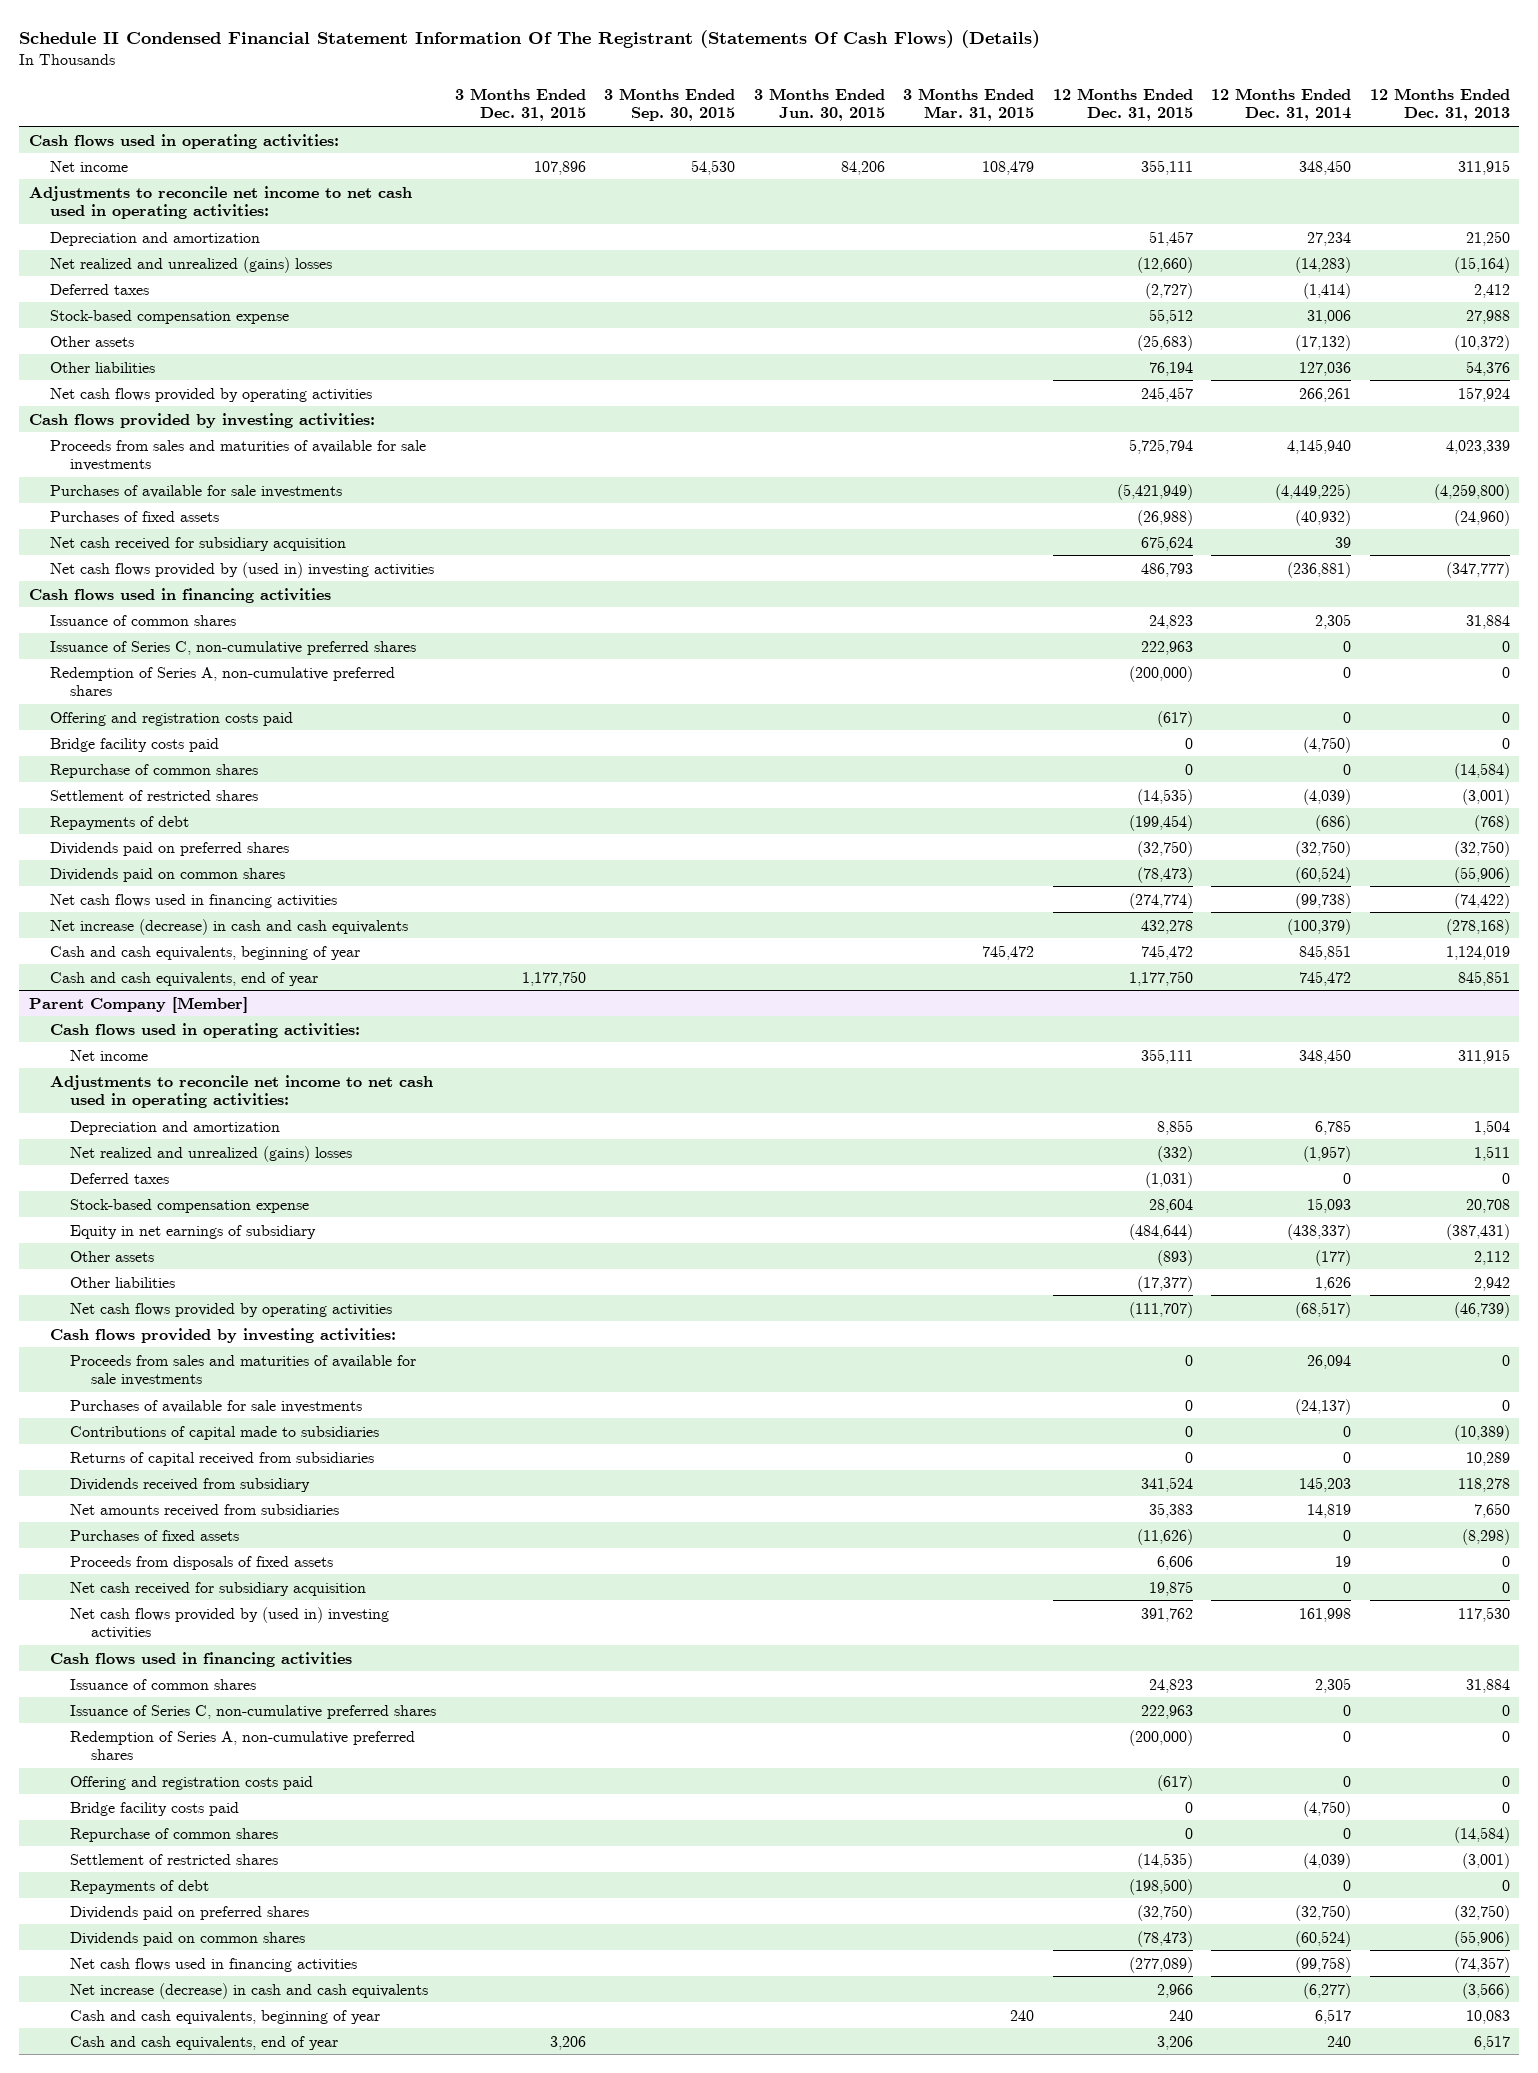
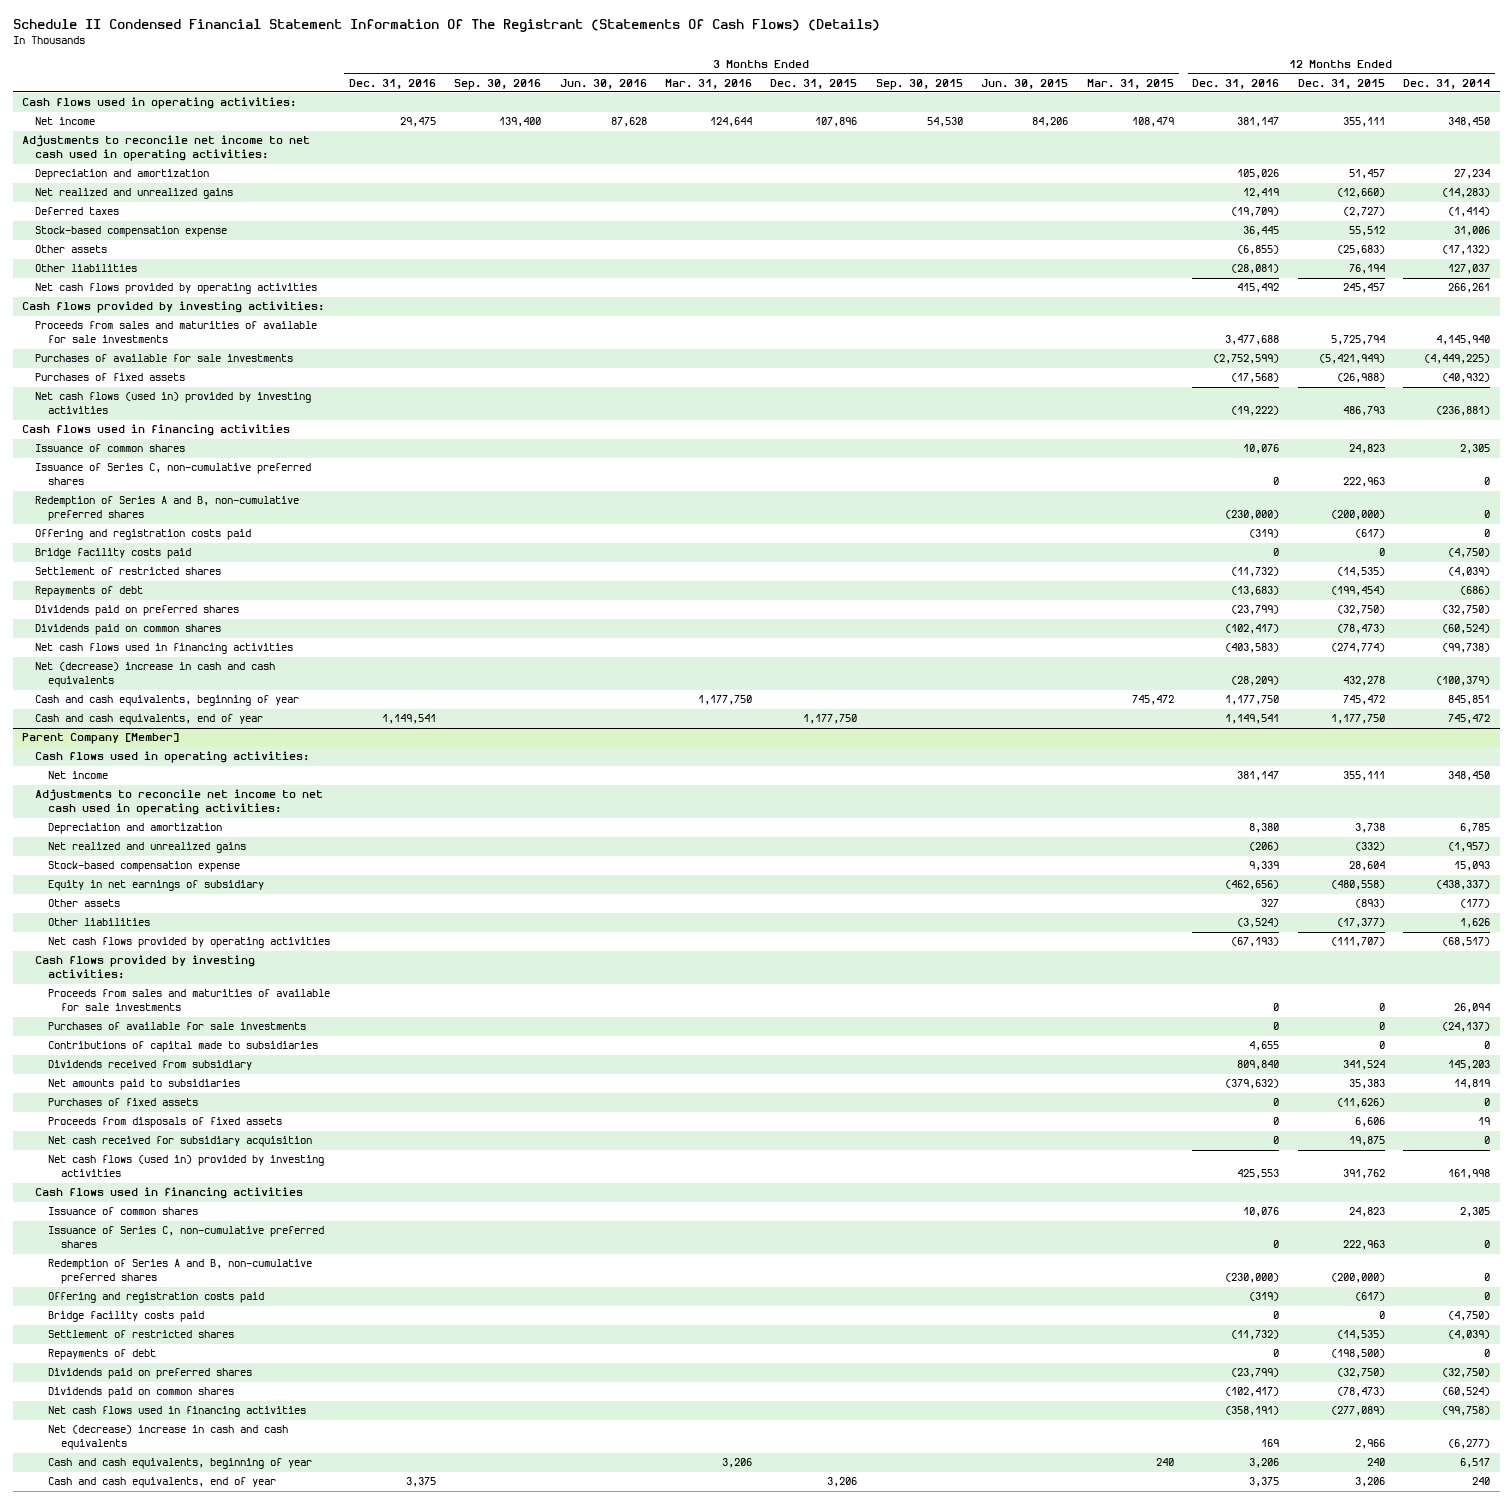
- | 3 Months Ended Dec. 31, 2015 | 3 Months Ended Sep. 30, 2015 | 3 Months Ended Jun. 30, 2015 | 3 Months Ended Mar. 31, 2015 | 12 Months Ended Dec. 31, 2015 | 12 Months Ended Dec. 31, 2014 | 12 Months Ended Dec. 31, 2013
+ | 3 Months Ended Dec. 31, 2016 | 3 Months Ended Sep. 30, 2016 | 3 Months Ended Jun. 30, 2016 | 3 Months Ended Mar. 31, 2016 | 3 Months Ended Dec. 31, 2015 | 3 Months Ended Sep. 30, 2015 | 3 Months Ended Jun. 30, 2015 | 3 Months Ended Mar. 31, 2015 | 12 Months Ended Dec. 31, 2016 | 12 Months Ended Dec. 31, 2015 | 12 Months Ended Dec. 31, 2014
- Net realized and unrealized (gains) losses | | | | | (12,660) | (14,283) | (15,164)
+ Net realized and unrealized gains | | | | | | | | | 12,419 | (12,660) | (14,283)
- Other liabilities | | | | | 76,194 | 127,036 | 54,376
+ Other liabilities | | | | | | | | | (28,081) | 76,194 | 127,037
- Net cash received for subsidiary acquisition | | | | | 675,624 | 39 |
- Net cash flows provided by (used in) investing activities | | | | | 486,793 | (236,881) | (347,777)
+ Net cash flows (used in) provided by investing activities | | | | | | | | | (19,222) | 486,793 | (236,881)
- Redemption of Series A, non-cumulative preferred shares | | | | | (200,000) | 0 | 0
+ Redemption of Series A and B, non-cumulative preferred shares | | | | | | | | | (230,000) | (200,000) | 0
- Repurchase of common shares | | | | | 0 | 0 | (14,584)
- Net increase (decrease) in cash and cash equivalents | | | | | 432,278 | (100,379) | (278,168)
+ Net (decrease) increase in cash and cash equivalents | | | | | | | | | (28,209) | 432,278 | (100,379)
@ Parent Company [Member]
- Depreciation and amortization | | | | | 8,855 | 6,785 | 1,504
- Net realized and unrealized (gains) losses | | | | | (332) | (1,957) | 1,511
- Deferred taxes | | | | | (1,031) | 0 | 0
+ Depreciation and amortization | | | | | | | | | 8,380 | 3,738 | 6,785
+ Net realized and unrealized gains | | | | | | | | | (206) | (332) | (1,957)
- Equity in net earnings of subsidiary | | | | | (484,644) | (438,337) | (387,431)
+ Equity in net earnings of subsidiary | | | | | | | | | (462,656) | (480,558) | (438,337)
- Returns of capital received from subsidiaries | | | | | 0 | 0 | 10,289
- Net amounts received from subsidiaries | | | | | 35,383 | 14,819 | 7,650
+ Net amounts paid to subsidiaries | | | | | | | | | (379,632) | 35,383 | 14,819
- Net cash flows provided by (used in) investing activities | | | | | 391,762 | 161,998 | 117,530
+ Net cash flows (used in) provided by investing activities | | | | | | | | | 425,553 | 391,762 | 161,998
- Redemption of Series A, non-cumulative preferred shares | | | | | (200,000) | 0 | 0
+ Redemption of Series A and B, non-cumulative preferred shares | | | | | | | | | (230,000) | (200,000) | 0
- Repurchase of common shares | | | | | 0 | 0 | (14,584)
- Net increase (decrease) in cash and cash equivalents | | | | | 2,966 | (6,277) | (3,566)
+ Net (decrease) increase in cash and cash equivalents | | | | | | | | | 169 | 2,966 | (6,277)

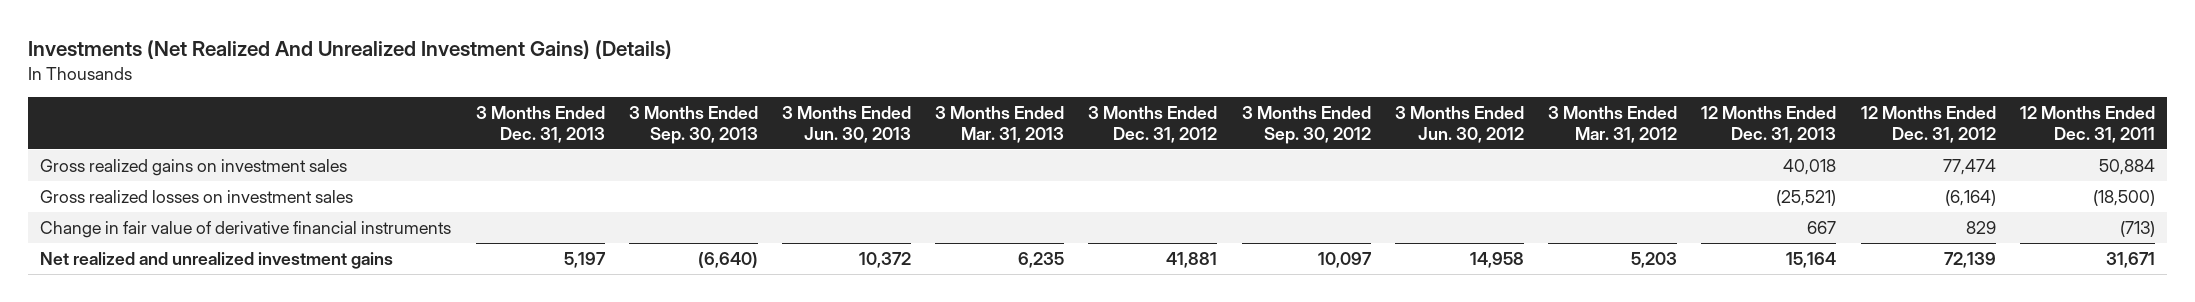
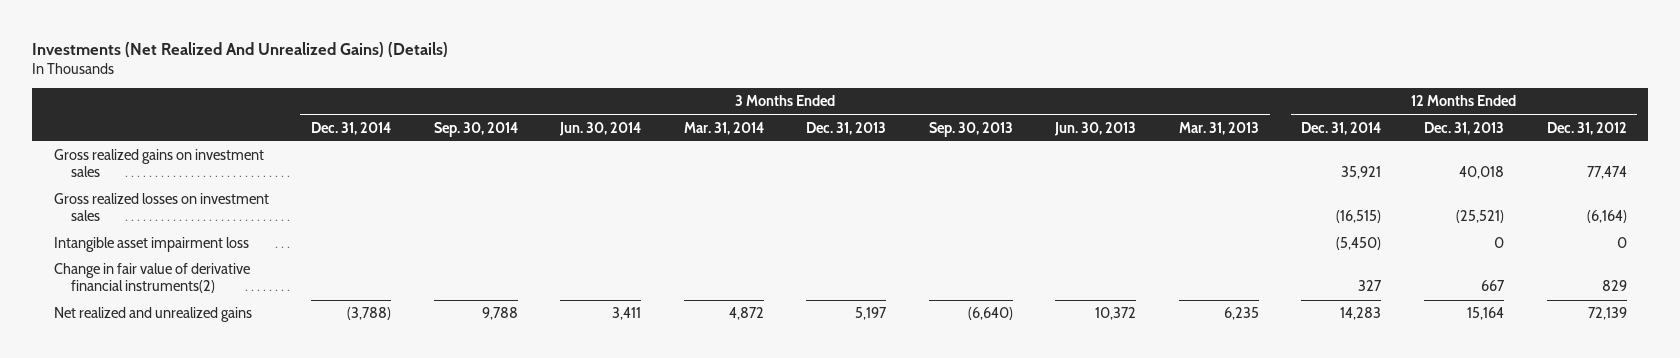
- Investments (Net Realized And Unrealized Investment Gains) (Details)
+ Investments (Net Realized And Unrealized Gains) (Details)
- | 3 Months Ended Dec. 31, 2013 | 3 Months Ended Sep. 30, 2013 | 3 Months Ended Jun. 30, 2013 | 3 Months Ended Mar. 31, 2013 | 3 Months Ended Dec. 31, 2012 | 3 Months Ended Sep. 30, 2012 | 3 Months Ended Jun. 30, 2012 | 3 Months Ended Mar. 31, 2012 | 12 Months Ended Dec. 31, 2013 | 12 Months Ended Dec. 31, 2012 | 12 Months Ended Dec. 31, 2011
+ | 3 Months Ended Dec. 31, 2014 | 3 Months Ended Sep. 30, 2014 | 3 Months Ended Jun. 30, 2014 | 3 Months Ended Mar. 31, 2014 | 3 Months Ended Dec. 31, 2013 | 3 Months Ended Sep. 30, 2013 | 3 Months Ended Jun. 30, 2013 | 3 Months Ended Mar. 31, 2013 | 12 Months Ended Dec. 31, 2014 | 12 Months Ended Dec. 31, 2013 | 12 Months Ended Dec. 31, 2012
- Change in fair value of derivative financial instruments | | | | | | | | | 667 | 829 | (713)
- Net realized and unrealized investment gains | 5,197 | (6,640) | 10,372 | 6,235 | 41,881 | 10,097 | 14,958 | 5,203 | 15,164 | 72,139 | 31,671
+ Intangible asset impairment loss | | | | | | | | | (5,450) | 0 | 0
+ Change in fair value of derivative financial instruments(2) | | | | | | | | | 327 | 667 | 829
+ Net realized and unrealized gains | (3,788) | 9,788 | 3,411 | 4,872 | 5,197 | (6,640) | 10,372 | 6,235 | 14,283 | 15,164 | 72,139

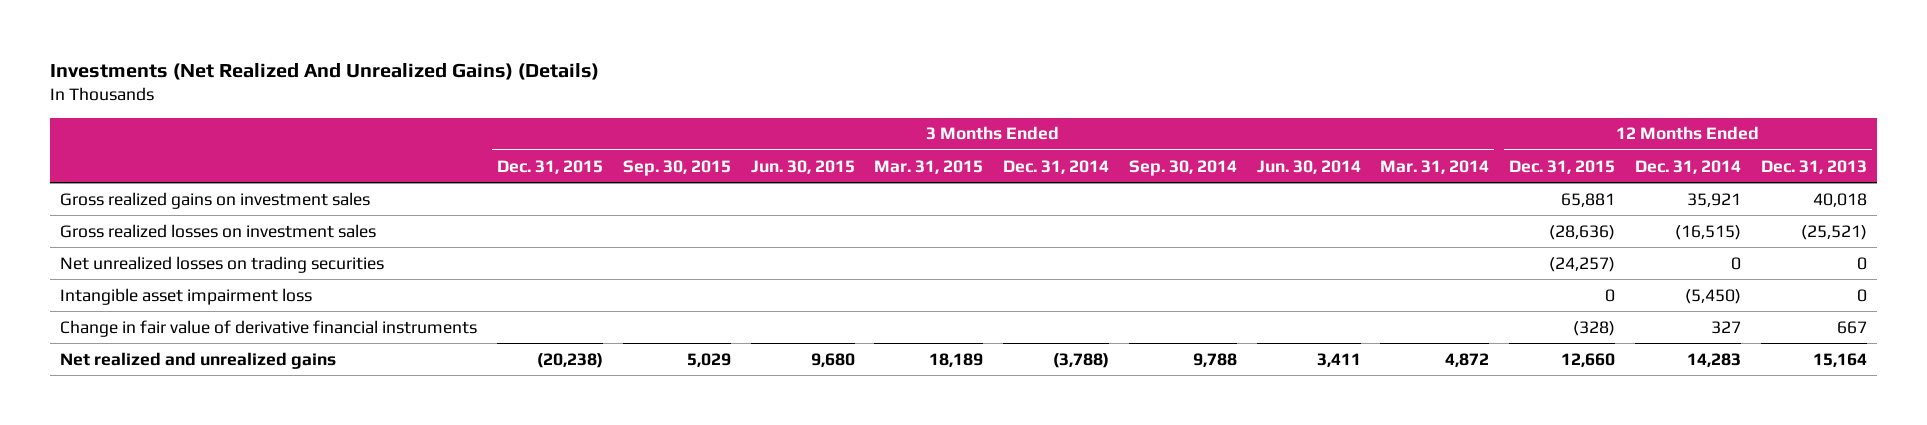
- | 3 Months Ended Dec. 31, 2014 | 3 Months Ended Sep. 30, 2014 | 3 Months Ended Jun. 30, 2014 | 3 Months Ended Mar. 31, 2014 | 3 Months Ended Dec. 31, 2013 | 3 Months Ended Sep. 30, 2013 | 3 Months Ended Jun. 30, 2013 | 3 Months Ended Mar. 31, 2013 | 12 Months Ended Dec. 31, 2014 | 12 Months Ended Dec. 31, 2013 | 12 Months Ended Dec. 31, 2012
+ | 3 Months Ended Dec. 31, 2015 | 3 Months Ended Sep. 30, 2015 | 3 Months Ended Jun. 30, 2015 | 3 Months Ended Mar. 31, 2015 | 3 Months Ended Dec. 31, 2014 | 3 Months Ended Sep. 30, 2014 | 3 Months Ended Jun. 30, 2014 | 3 Months Ended Mar. 31, 2014 | 12 Months Ended Dec. 31, 2015 | 12 Months Ended Dec. 31, 2014 | 12 Months Ended Dec. 31, 2013
+ Net unrealized losses on trading securities | | | | | | | | | (24,257) | 0 | 0
- Change in fair value of derivative financial instruments(2) | | | | | | | | | 327 | 667 | 829
+ Change in fair value of derivative financial instruments | | | | | | | | | (328) | 327 | 667

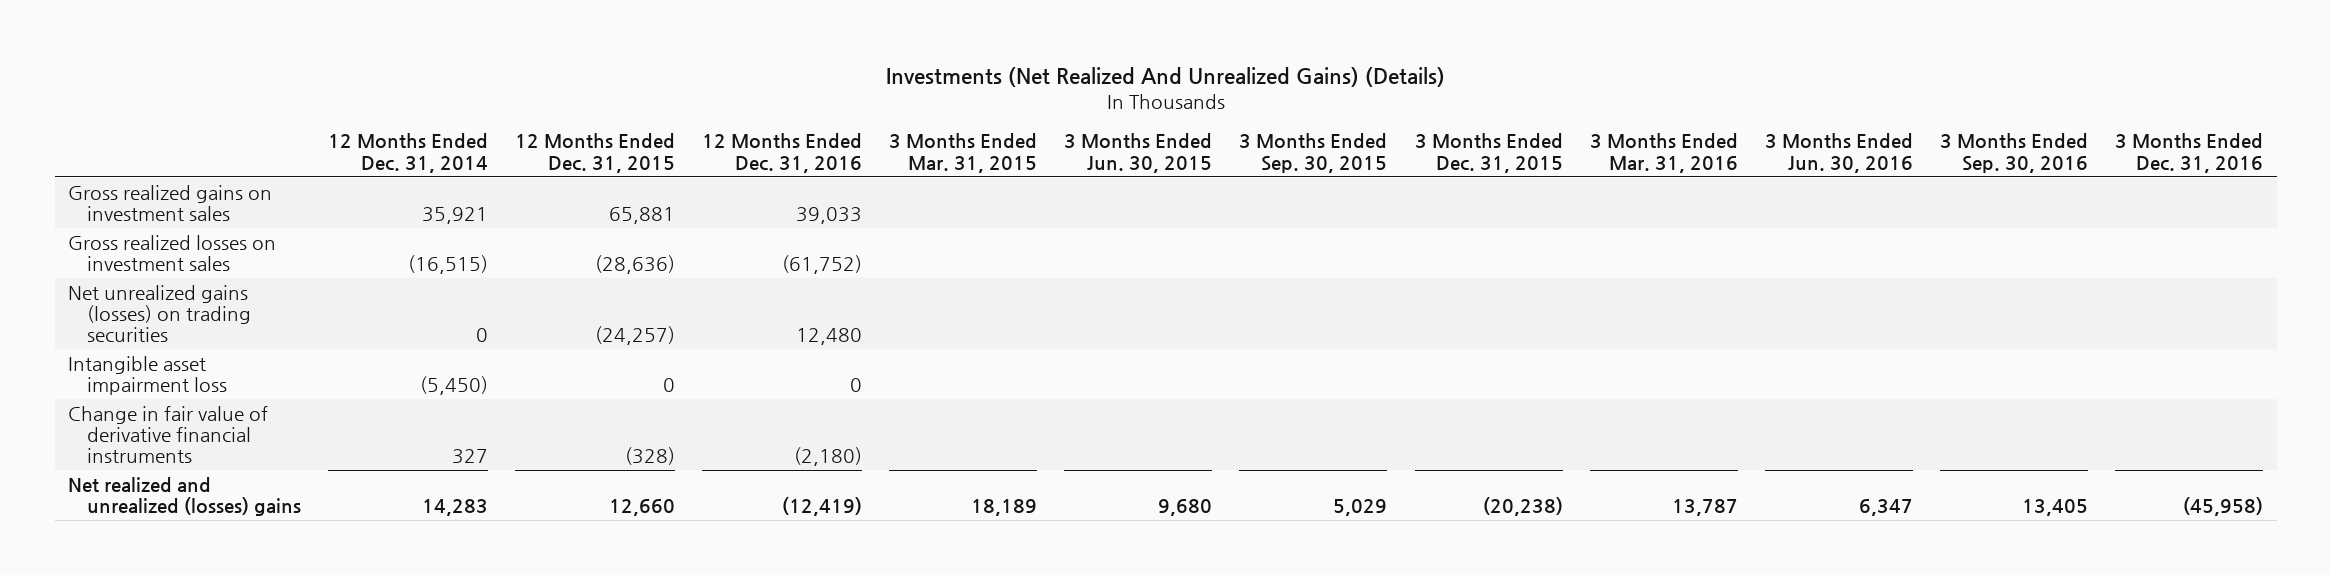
- | 3 Months Ended Dec. 31, 2015 | 3 Months Ended Sep. 30, 2015 | 3 Months Ended Jun. 30, 2015 | 3 Months Ended Mar. 31, 2015 | 3 Months Ended Dec. 31, 2014 | 3 Months Ended Sep. 30, 2014 | 3 Months Ended Jun. 30, 2014 | 3 Months Ended Mar. 31, 2014 | 12 Months Ended Dec. 31, 2015 | 12 Months Ended Dec. 31, 2014 | 12 Months Ended Dec. 31, 2013
+ | 12 Months Ended Dec. 31, 2014 | 12 Months Ended Dec. 31, 2015 | 12 Months Ended Dec. 31, 2016 | 3 Months Ended Mar. 31, 2015 | 3 Months Ended Jun. 30, 2015 | 3 Months Ended Sep. 30, 2015 | 3 Months Ended Dec. 31, 2015 | 3 Months Ended Mar. 31, 2016 | 3 Months Ended Jun. 30, 2016 | 3 Months Ended Sep. 30, 2016 | 3 Months Ended Dec. 31, 2016
- Net unrealized losses on trading securities | | | | | | | | | (24,257) | 0 | 0
+ Net unrealized gains (losses) on trading securities | 0 | (24,257) | 12,480 | | | | | | | |
- Net realized and unrealized gains | (20,238) | 5,029 | 9,680 | 18,189 | (3,788) | 9,788 | 3,411 | 4,872 | 12,660 | 14,283 | 15,164
+ Net realized and unrealized (losses) gains | 14,283 | 12,660 | (12,419) | 18,189 | 9,680 | 5,029 | (20,238) | 13,787 | 6,347 | 13,405 | (45,958)

